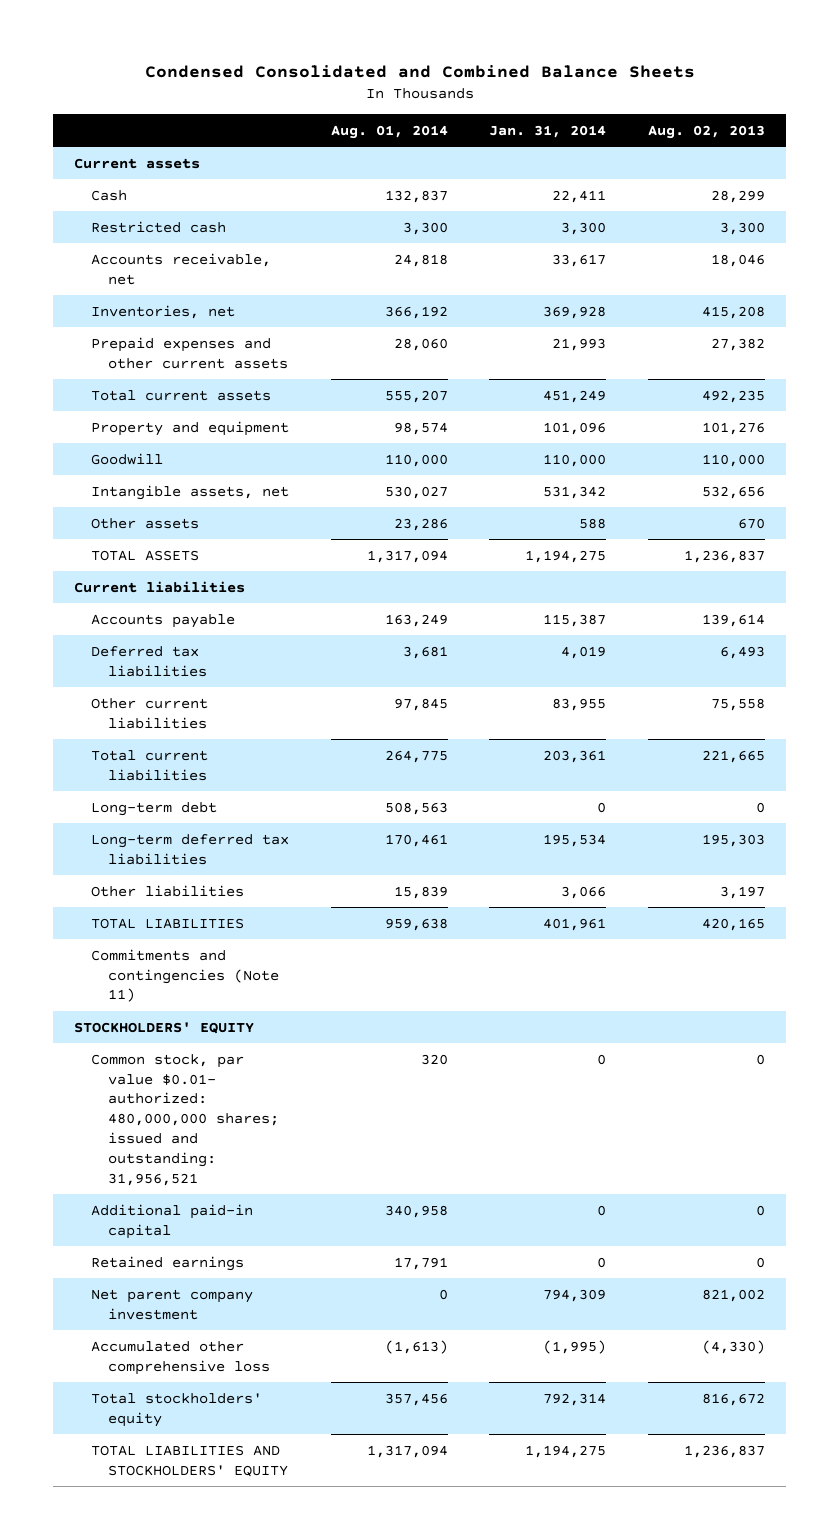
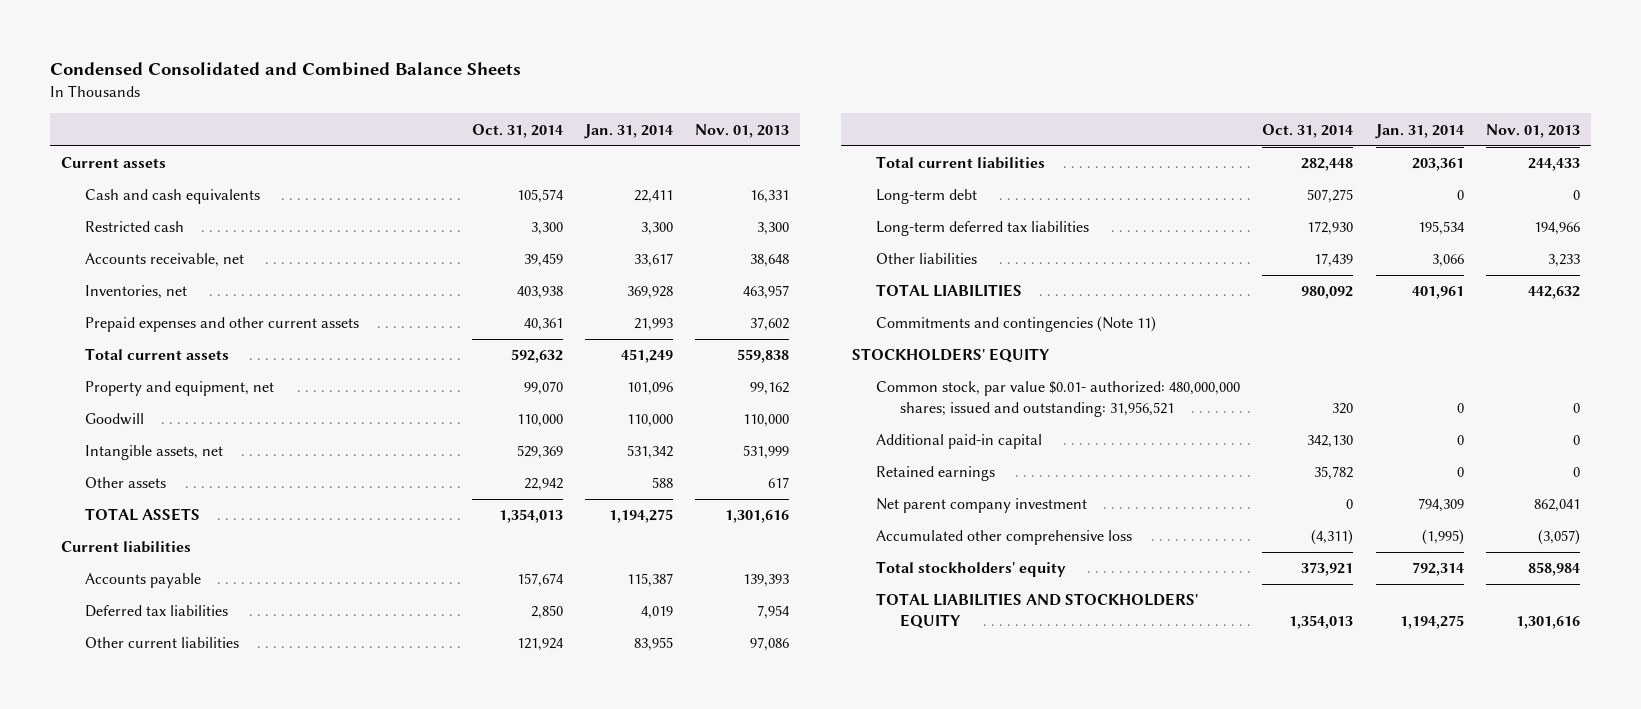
- | Aug. 01, 2014 | Jan. 31, 2014 | Aug. 02, 2013
+ | Oct. 31, 2014 | Jan. 31, 2014 | Nov. 01, 2013
- Cash | 132,837 | 22,411 | 28,299
+ Cash and cash equivalents | 105,574 | 22,411 | 16,331
- Property and equipment | 98,574 | 101,096 | 101,276
+ Property and equipment, net | 99,070 | 101,096 | 99,162

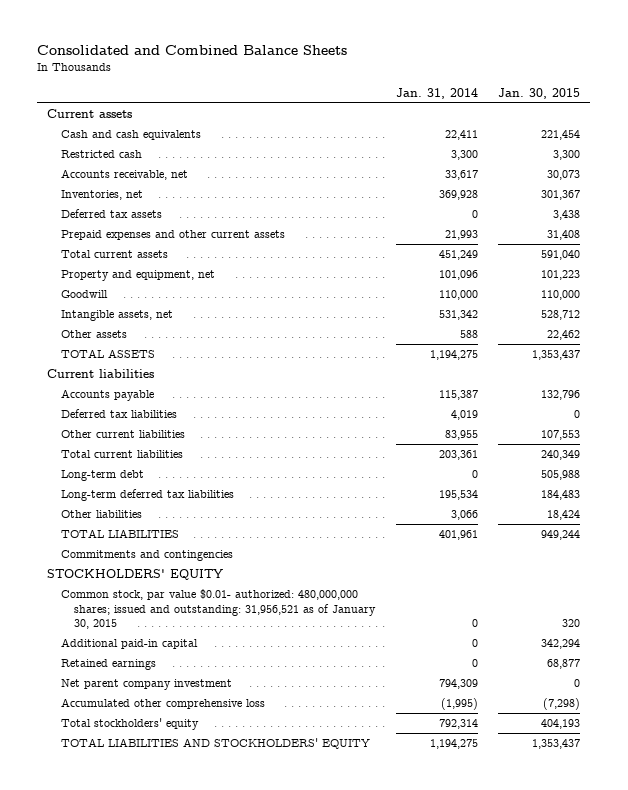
- Condensed Consolidated and Combined Balance Sheets
+ Consolidated and Combined Balance Sheets
- | Oct. 31, 2014 | Jan. 31, 2014 | Nov. 01, 2013
+ | Jan. 31, 2014 | Jan. 30, 2015
+ Deferred tax assets | 0 | 3,438
- Commitments and contingencies (Note 11)
+ Commitments and contingencies
- Common stock, par value $0.01- authorized: 480,000,000 shares; issued and outstanding: 31,956,521 | 320 | 0 | 0
+ Common stock, par value $0.01- authorized: 480,000,000 shares; issued and outstanding: 31,956,521 as of January 30, 2015 | 0 | 320

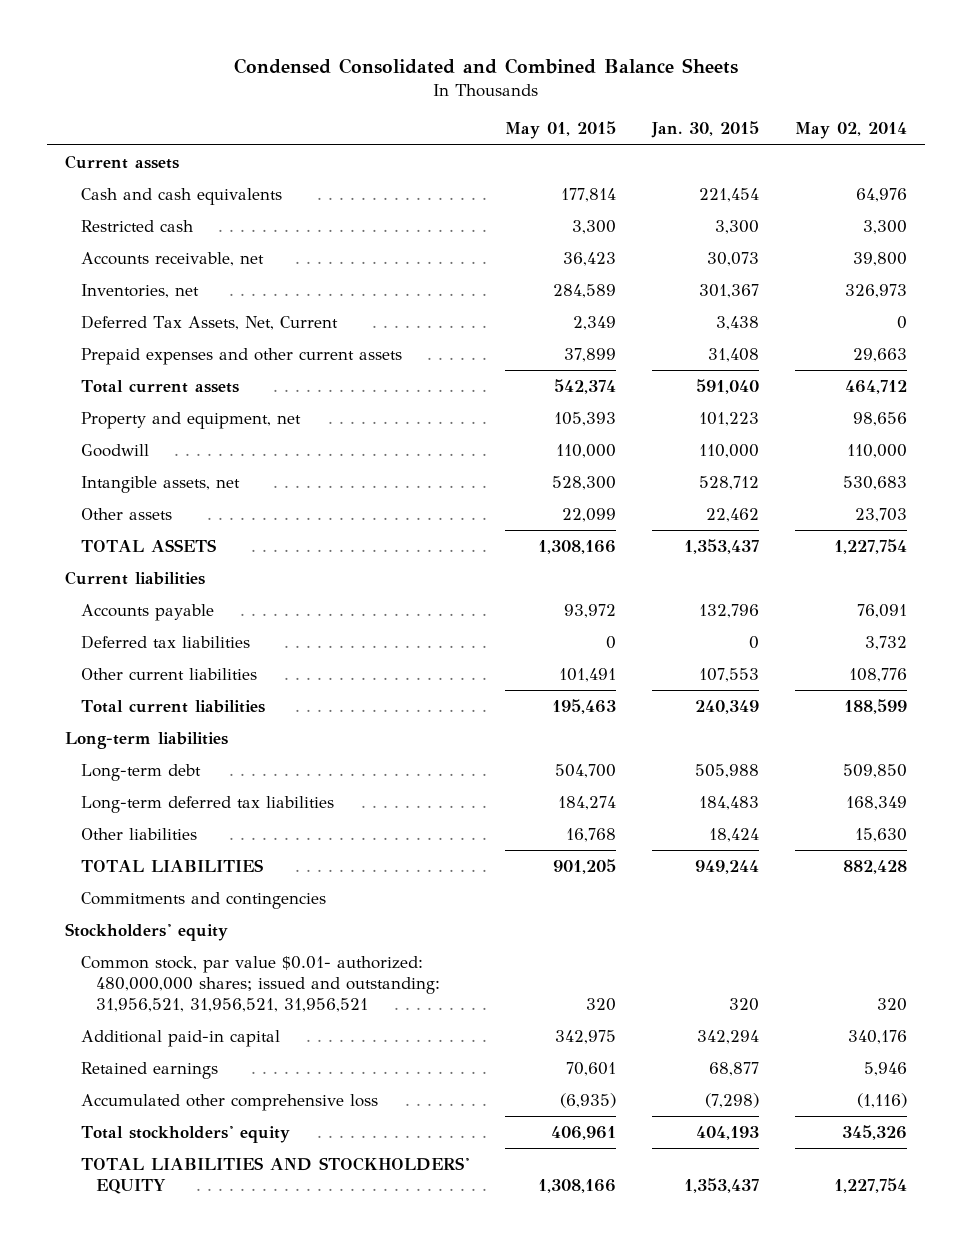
- Consolidated and Combined Balance Sheets
+ Condensed Consolidated and Combined Balance Sheets
- | Jan. 31, 2014 | Jan. 30, 2015
+ | May 01, 2015 | Jan. 30, 2015 | May 02, 2014
- Deferred tax assets | 0 | 3,438
+ Deferred Tax Assets, Net, Current | 2,349 | 3,438 | 0
+ Long-term liabilities
- STOCKHOLDERS' EQUITY
- Common stock, par value $0.01- authorized: 480,000,000 shares; issued and outstanding: 31,956,521 as of January 30, 2015 | 0 | 320
+ Stockholders' equity
+ Common stock, par value $0.01- authorized: 480,000,000 shares; issued and outstanding: 31,956,521, 31,956,521, 31,956,521 | 320 | 320 | 320
- Net parent company investment | 794,309 | 0

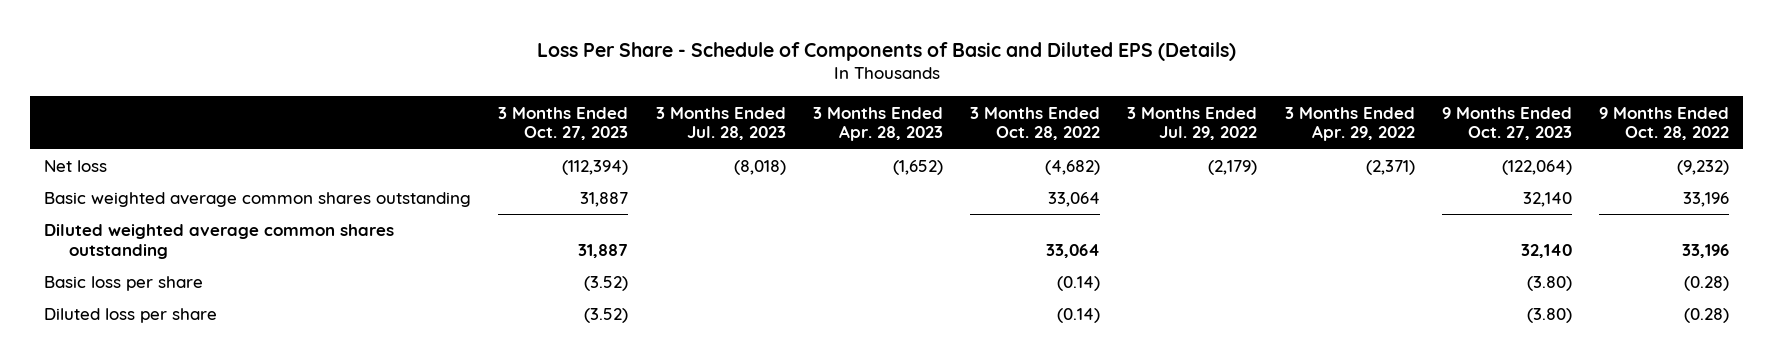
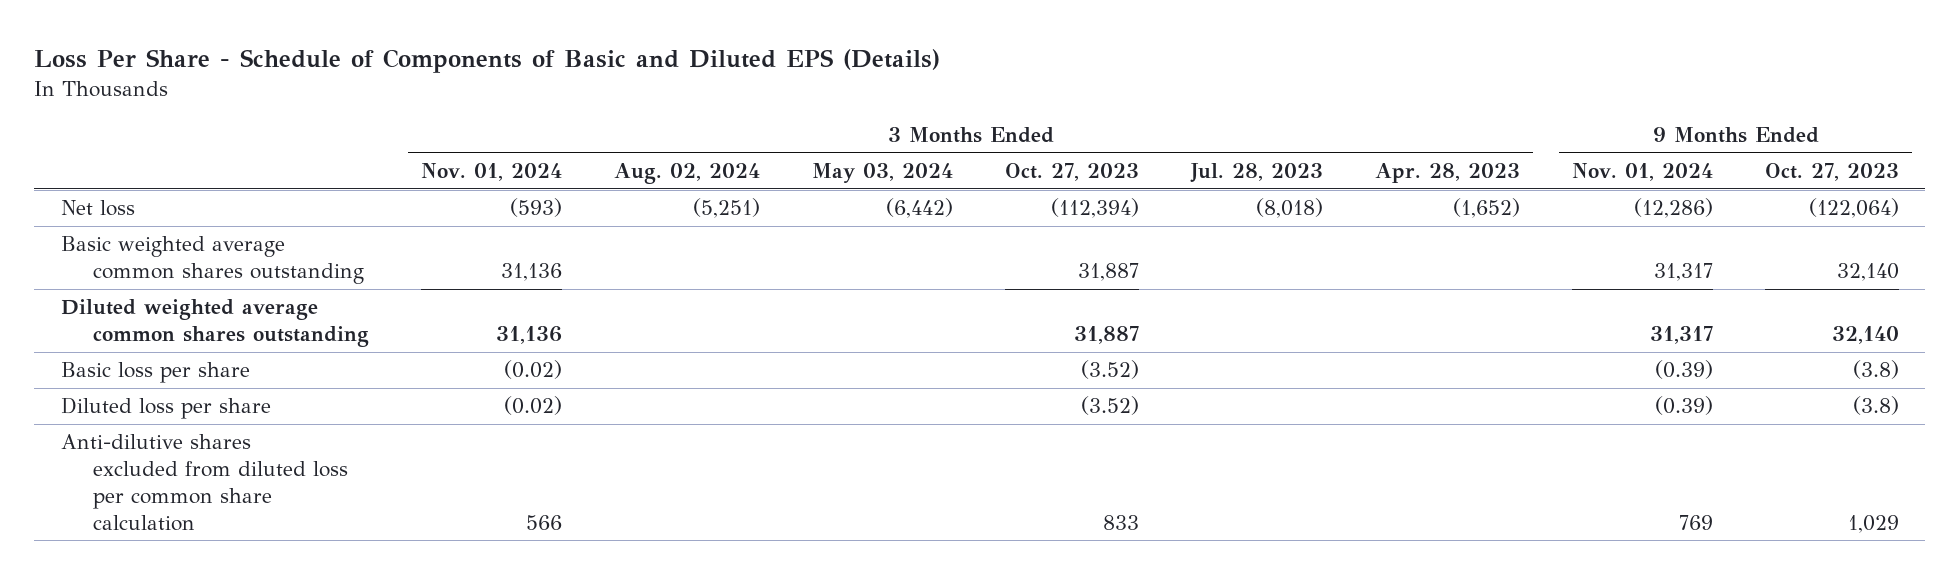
- | 3 Months Ended Oct. 27, 2023 | 3 Months Ended Jul. 28, 2023 | 3 Months Ended Apr. 28, 2023 | 3 Months Ended Oct. 28, 2022 | 3 Months Ended Jul. 29, 2022 | 3 Months Ended Apr. 29, 2022 | 9 Months Ended Oct. 27, 2023 | 9 Months Ended Oct. 28, 2022
+ | 3 Months Ended Nov. 01, 2024 | 3 Months Ended Aug. 02, 2024 | 3 Months Ended May 03, 2024 | 3 Months Ended Oct. 27, 2023 | 3 Months Ended Jul. 28, 2023 | 3 Months Ended Apr. 28, 2023 | 9 Months Ended Nov. 01, 2024 | 9 Months Ended Oct. 27, 2023
- Basic loss per share | (3.52) | | | (0.14) | | | (3.80) | (0.28)
- Diluted loss per share | (3.52) | | | (0.14) | | | (3.80) | (0.28)
+ Basic loss per share | (0.02) | | | (3.52) | | | (0.39) | (3.8)
+ Diluted loss per share | (0.02) | | | (3.52) | | | (0.39) | (3.8)
+ Anti-dilutive shares excluded from diluted loss per common share calculation | 566 | | | 833 | | | 769 | 1,029

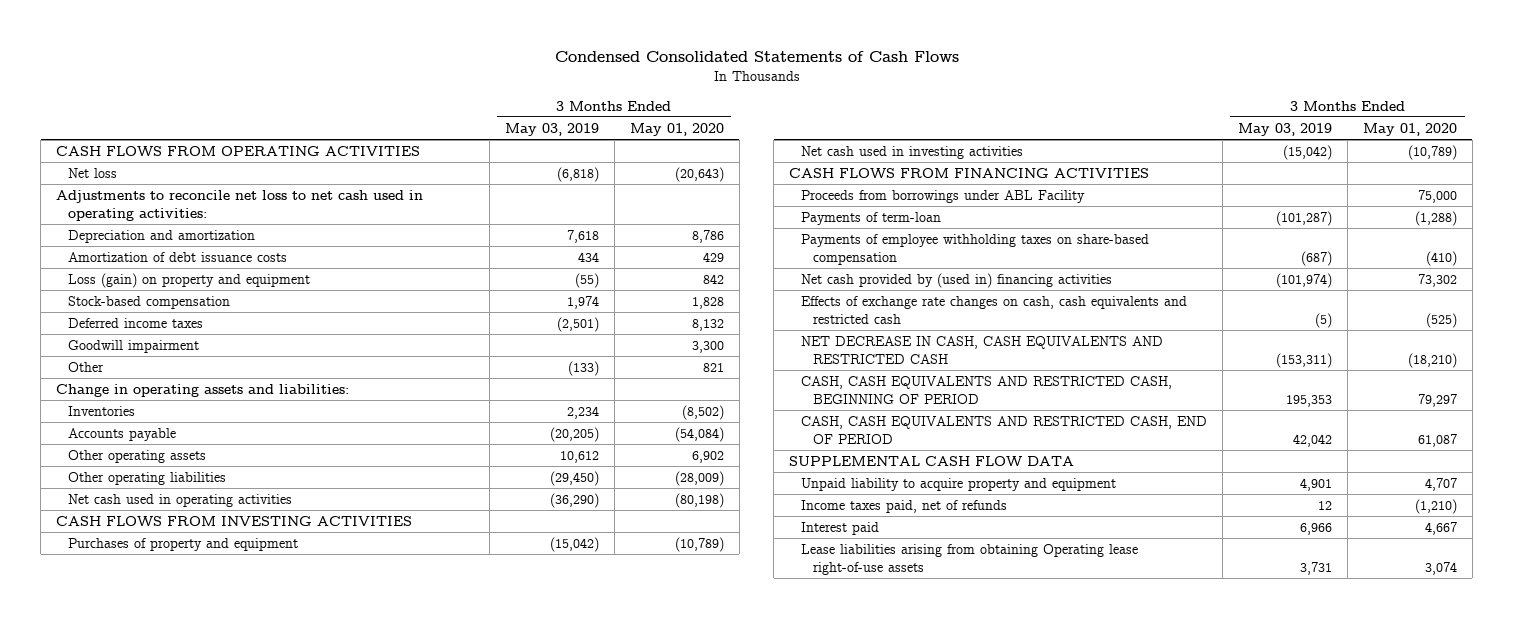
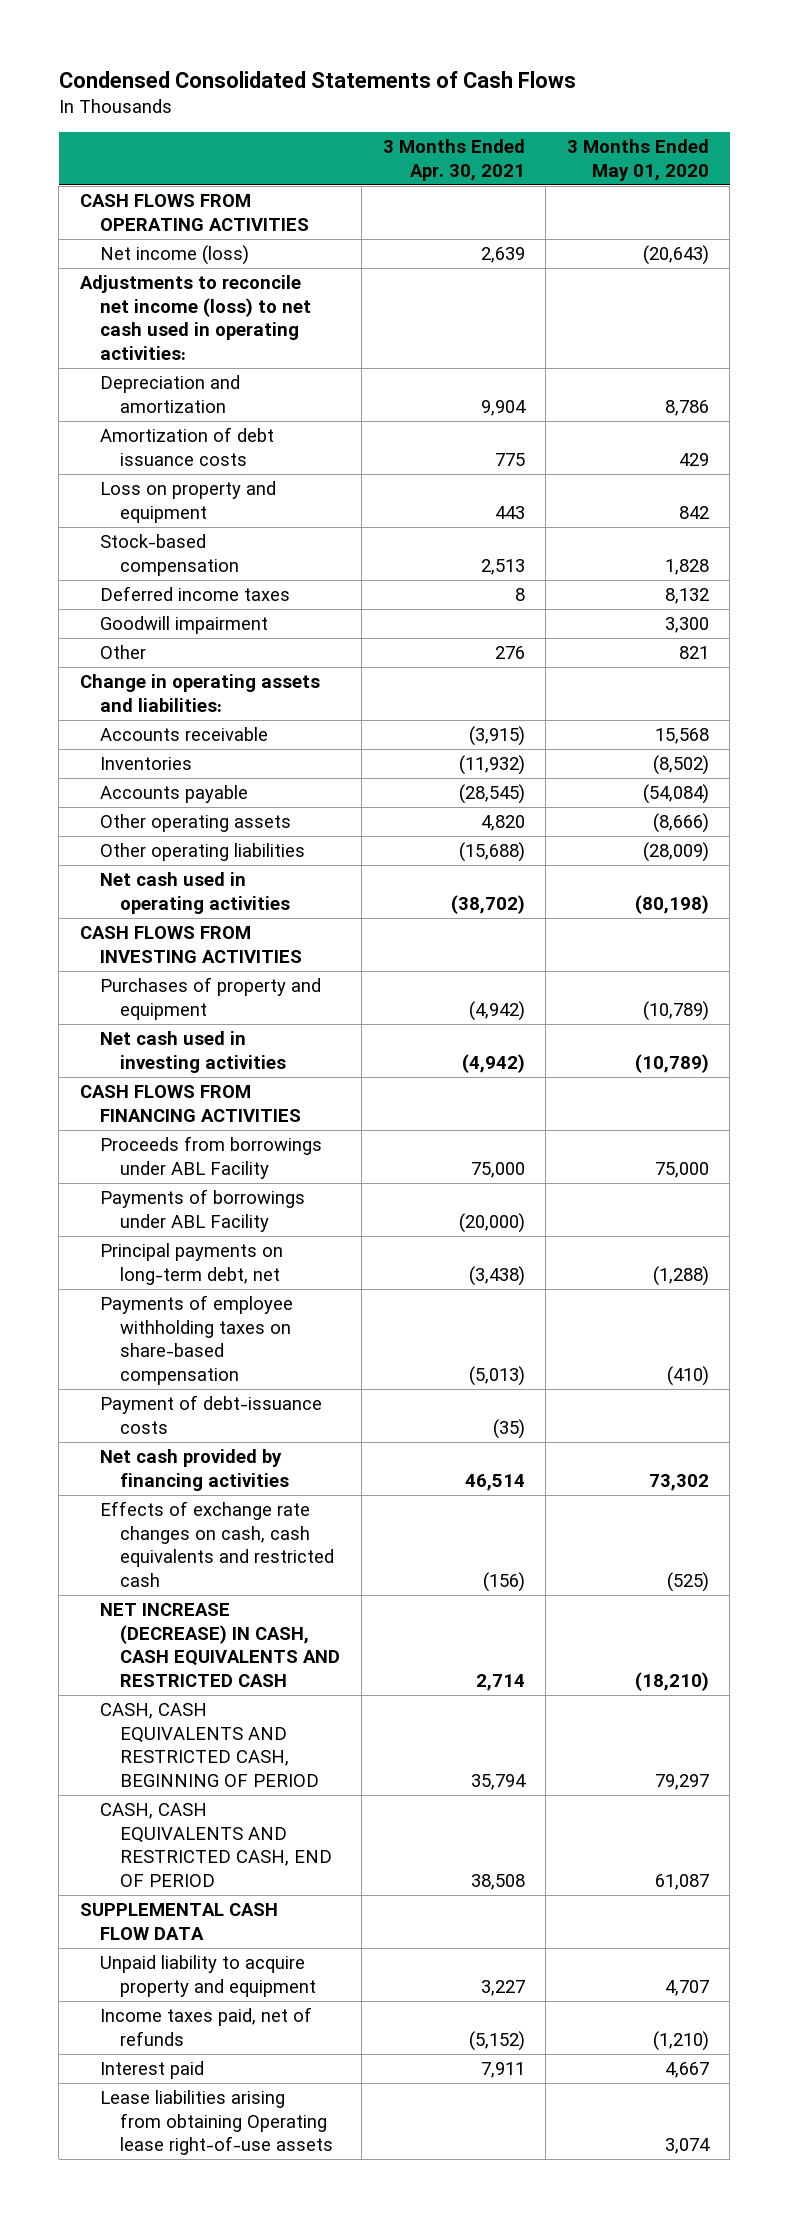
- | 3 Months Ended May 03, 2019 | 3 Months Ended May 01, 2020
+ | 3 Months Ended Apr. 30, 2021 | 3 Months Ended May 01, 2020
- Net loss | (6,818) | (20,643)
- Adjustments to reconcile net loss to net cash used in operating activities:
+ Net income (loss) | 2,639 | (20,643)
+ Adjustments to reconcile net income (loss) to net cash used in operating activities:
- Loss (gain) on property and equipment | (55) | 842
+ Loss on property and equipment | 443 | 842
+ Accounts receivable | (3,915) | 15,568
- Other operating assets | 10,612 | 6,902
+ Other operating assets | 4,820 | (8,666)
- Payments of term-loan | (101,287) | (1,288)
+ Payments of borrowings under ABL Facility | (20,000) |
+ Principal payments on long-term debt, net | (3,438) | (1,288)
- Net cash provided by (used in) financing activities | (101,974) | 73,302
+ Payment of debt-issuance costs | (35) |
+ Net cash provided by financing activities | 46,514 | 73,302
- NET DECREASE IN CASH, CASH EQUIVALENTS AND RESTRICTED CASH | (153,311) | (18,210)
+ NET INCREASE (DECREASE) IN CASH, CASH EQUIVALENTS AND RESTRICTED CASH | 2,714 | (18,210)

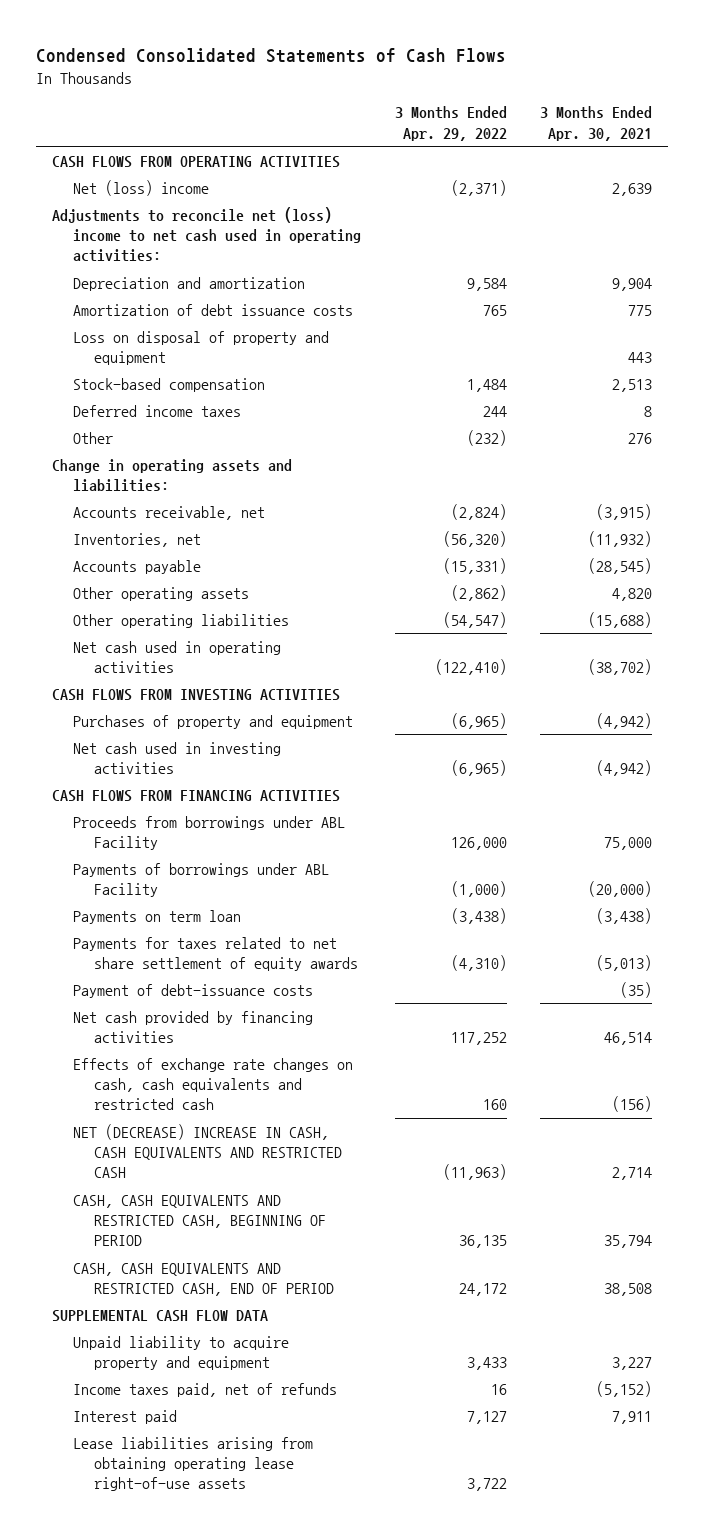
- | 3 Months Ended Apr. 30, 2021 | 3 Months Ended May 01, 2020
+ | 3 Months Ended Apr. 29, 2022 | 3 Months Ended Apr. 30, 2021
- Net income (loss) | 2,639 | (20,643)
- Adjustments to reconcile net income (loss) to net cash used in operating activities:
+ Net (loss) income | (2,371) | 2,639
+ Adjustments to reconcile net (loss) income to net cash used in operating activities:
- Loss on property and equipment | 443 | 842
+ Loss on disposal of property and equipment | | 443
- Goodwill impairment | | 3,300
- Accounts receivable | (3,915) | 15,568
- Inventories | (11,932) | (8,502)
+ Accounts receivable, net | (2,824) | (3,915)
+ Inventories, net | (56,320) | (11,932)
- Principal payments on long-term debt, net | (3,438) | (1,288)
- Payments of employee withholding taxes on share-based compensation | (5,013) | (410)
+ Payments on term loan | (3,438) | (3,438)
+ Payments for taxes related to net share settlement of equity awards | (4,310) | (5,013)
- NET INCREASE (DECREASE) IN CASH, CASH EQUIVALENTS AND RESTRICTED CASH | 2,714 | (18,210)
+ NET (DECREASE) INCREASE IN CASH, CASH EQUIVALENTS AND RESTRICTED CASH | (11,963) | 2,714
- Lease liabilities arising from obtaining Operating lease right-of-use assets | | 3,074
+ Lease liabilities arising from obtaining operating lease right-of-use assets | 3,722 |

